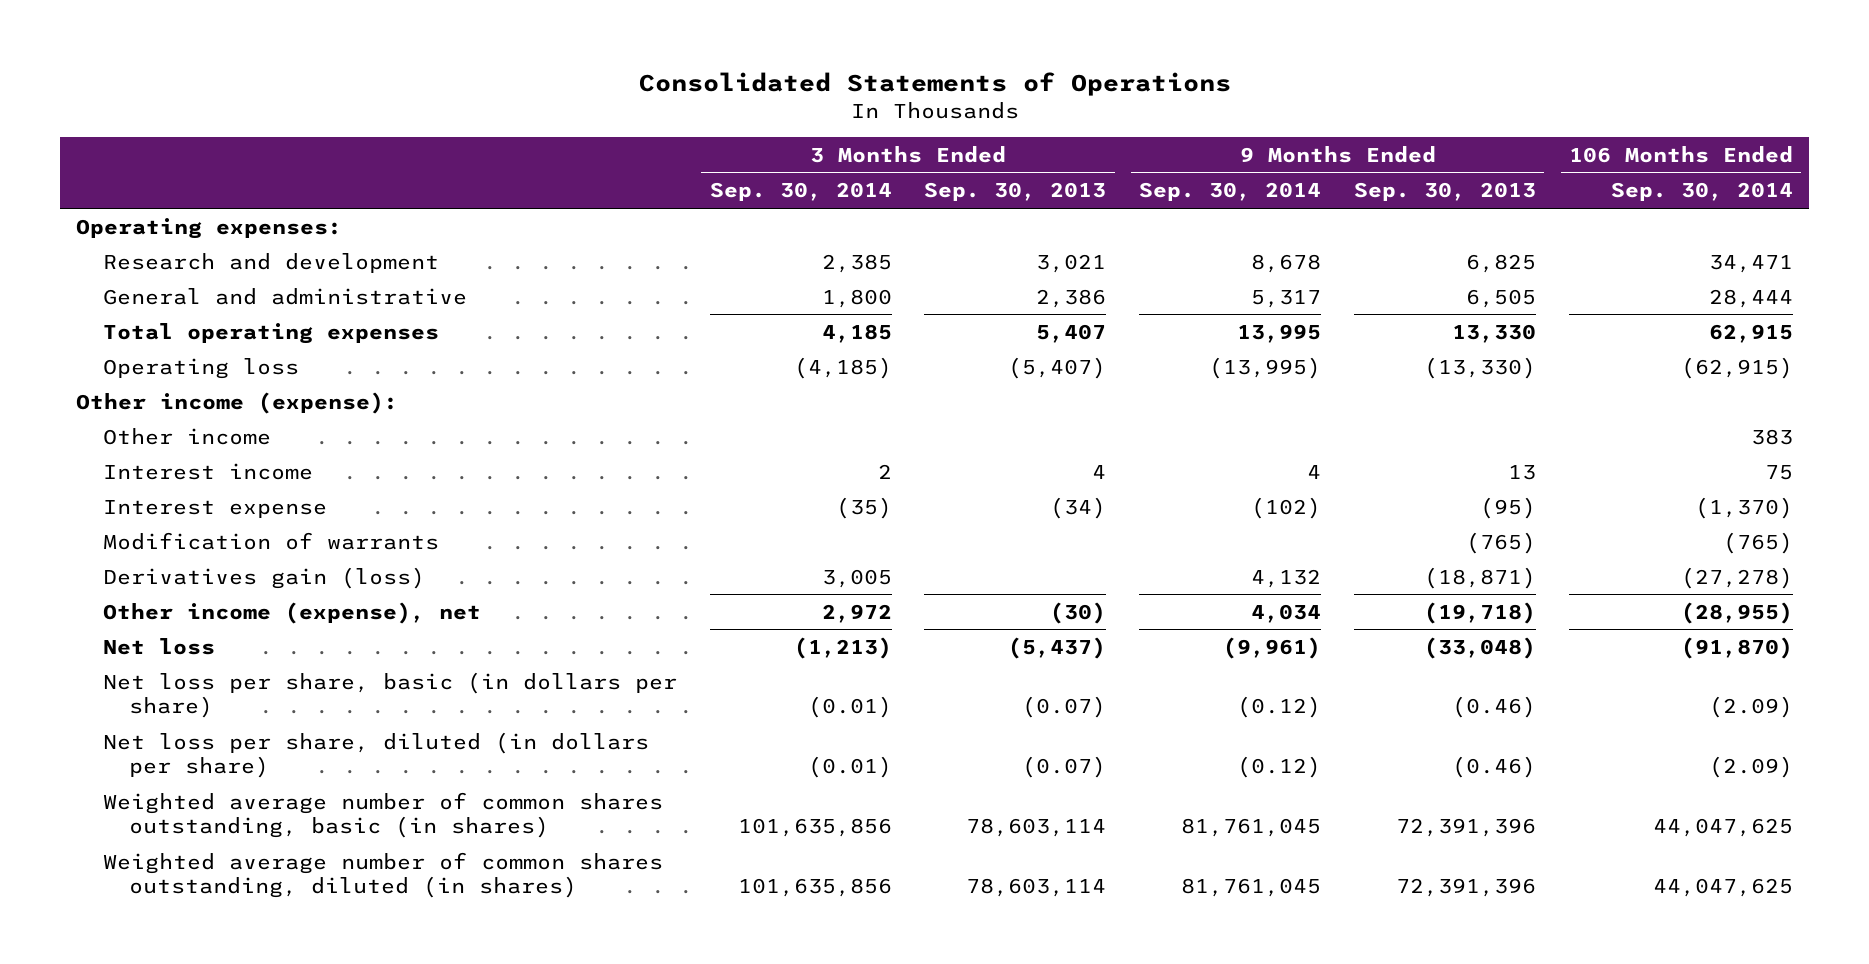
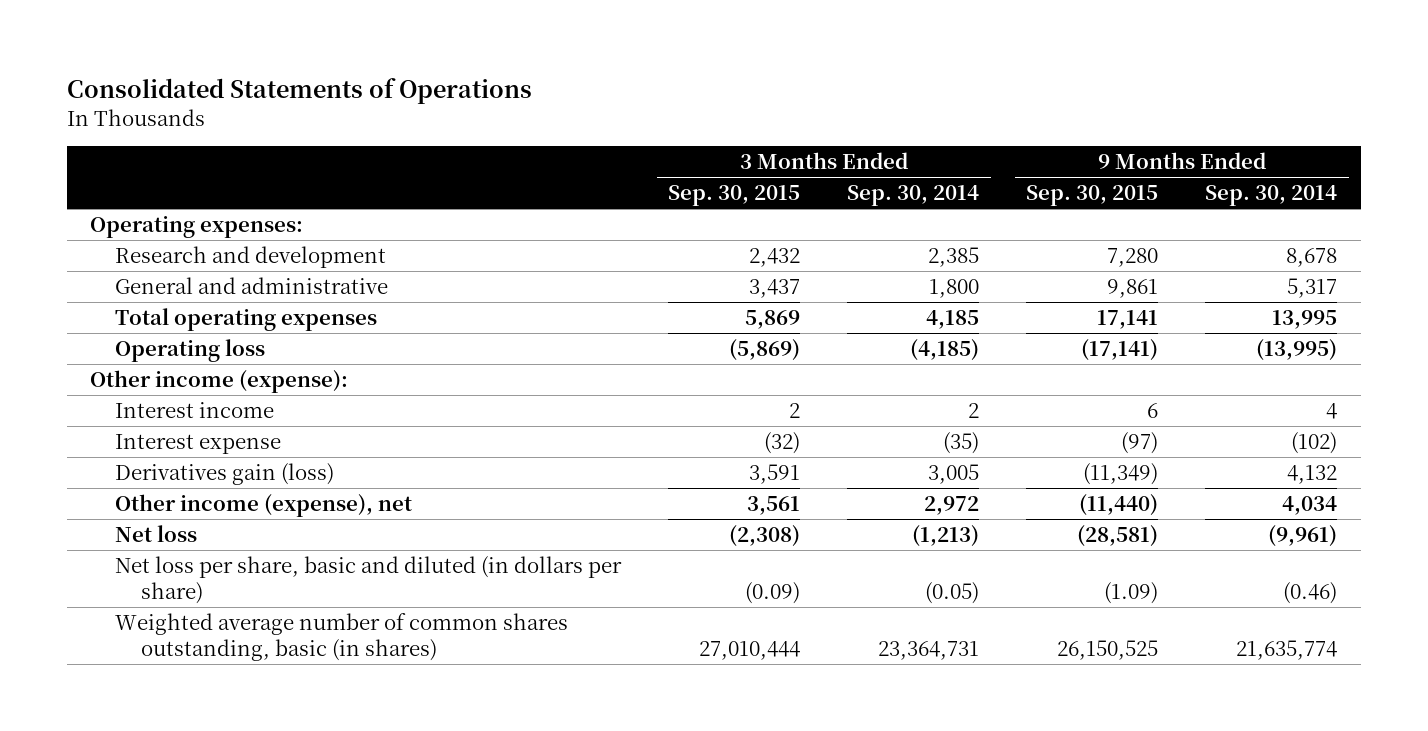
- | 3 Months Ended Sep. 30, 2014 | 3 Months Ended Sep. 30, 2013 | 9 Months Ended Sep. 30, 2014 | 9 Months Ended Sep. 30, 2013 | 106 Months Ended Sep. 30, 2014
+ | 3 Months Ended Sep. 30, 2015 | 3 Months Ended Sep. 30, 2014 | 9 Months Ended Sep. 30, 2015 | 9 Months Ended Sep. 30, 2014
- Other income | | | | | 383
- Modification of warrants | | | | (765) | (765)
- Net loss per share, basic (in dollars per share) | (0.01) | (0.07) | (0.12) | (0.46) | (2.09)
- Net loss per share, diluted (in dollars per share) | (0.01) | (0.07) | (0.12) | (0.46) | (2.09)
- Weighted average number of common shares outstanding, basic (in shares) | 101,635,856 | 78,603,114 | 81,761,045 | 72,391,396 | 44,047,625
- Weighted average number of common shares outstanding, diluted (in shares) | 101,635,856 | 78,603,114 | 81,761,045 | 72,391,396 | 44,047,625
+ Net loss per share, basic and diluted (in dollars per share) | (0.09) | (0.05) | (1.09) | (0.46)
+ Weighted average number of common shares outstanding, basic (in shares) | 27,010,444 | 23,364,731 | 26,150,525 | 21,635,774

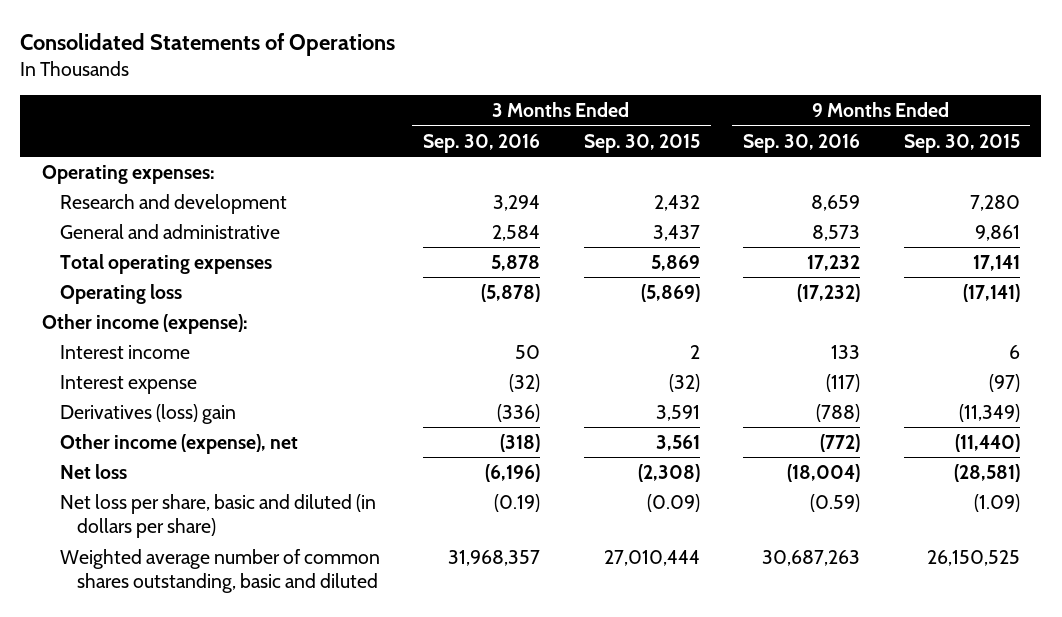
- | 3 Months Ended Sep. 30, 2015 | 3 Months Ended Sep. 30, 2014 | 9 Months Ended Sep. 30, 2015 | 9 Months Ended Sep. 30, 2014
+ | 3 Months Ended Sep. 30, 2016 | 3 Months Ended Sep. 30, 2015 | 9 Months Ended Sep. 30, 2016 | 9 Months Ended Sep. 30, 2015
- Derivatives gain (loss) | 3,591 | 3,005 | (11,349) | 4,132
+ Derivatives (loss) gain | (336) | 3,591 | (788) | (11,349)
- Weighted average number of common shares outstanding, basic (in shares) | 27,010,444 | 23,364,731 | 26,150,525 | 21,635,774
+ Weighted average number of common shares outstanding, basic and diluted | 31,968,357 | 27,010,444 | 30,687,263 | 26,150,525

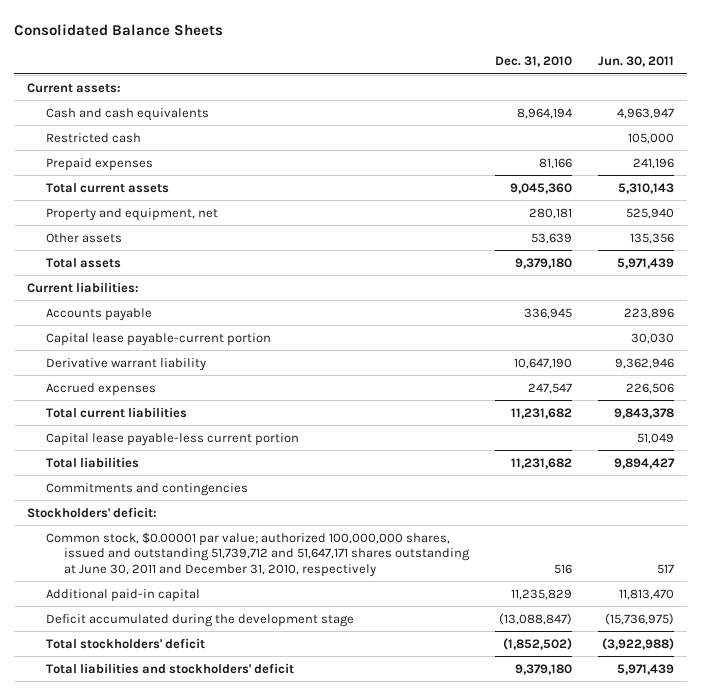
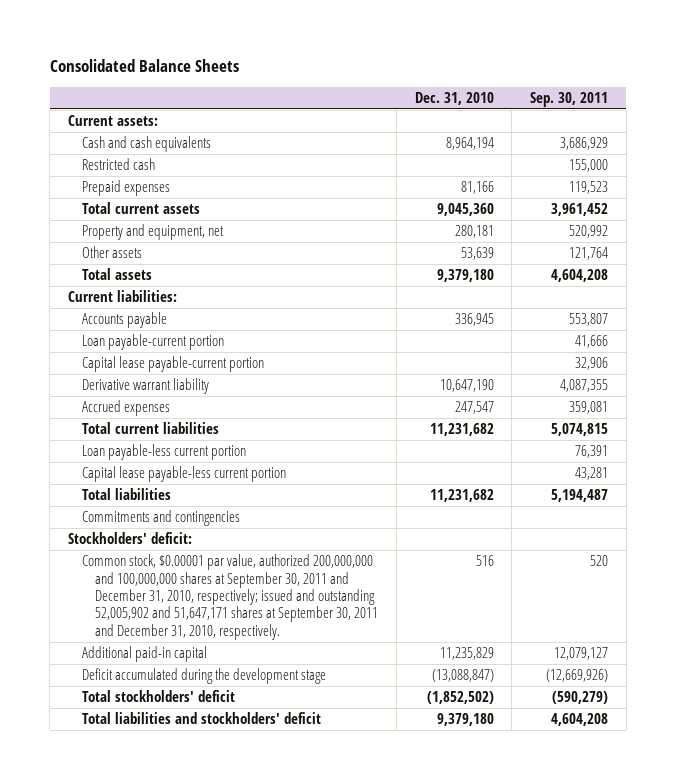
- | Dec. 31, 2010 | Jun. 30, 2011
+ | Dec. 31, 2010 | Sep. 30, 2011
+ Loan payable-current portion | | 41,666
+ Loan payable-less current portion | | 76,391
- Common stock, $0.00001 par value; authorized 100,000,000 shares, issued and outstanding 51,739,712 and 51,647,171 shares outstanding at June 30, 2011 and December 31, 2010, respectively | 516 | 517
+ Common stock, $0.00001 par value, authorized 200,000,000 and 100,000,000 shares at September 30, 2011 and December 31, 2010, respectively; issued and outstanding 52,005,902 and 51,647,171 shares at September 30, 2011 and December 31, 2010, respectively. | 516 | 520

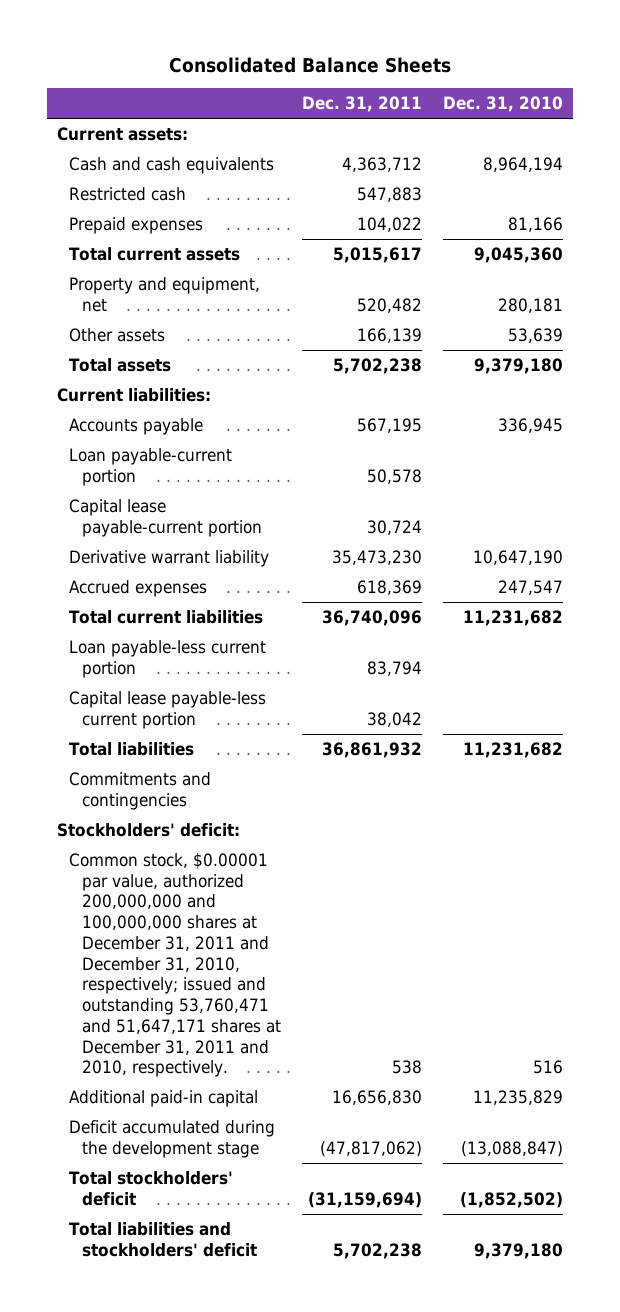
- | Dec. 31, 2010 | Sep. 30, 2011
+ | Dec. 31, 2011 | Dec. 31, 2010
- Common stock, $0.00001 par value, authorized 200,000,000 and 100,000,000 shares at September 30, 2011 and December 31, 2010, respectively; issued and outstanding 52,005,902 and 51,647,171 shares at September 30, 2011 and December 31, 2010, respectively. | 516 | 520
+ Common stock, $0.00001 par value, authorized 200,000,000 and 100,000,000 shares at December 31, 2011 and December 31, 2010, respectively; issued and outstanding 53,760,471 and 51,647,171 shares at December 31, 2011 and 2010, respectively. | 538 | 516

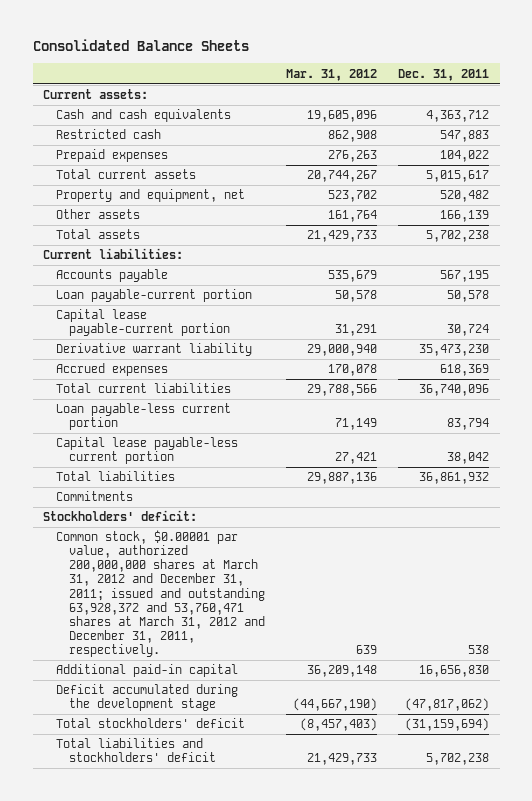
- | Dec. 31, 2011 | Dec. 31, 2010
+ | Mar. 31, 2012 | Dec. 31, 2011
- Commitments and contingencies
+ Commitments
- Common stock, $0.00001 par value, authorized 200,000,000 and 100,000,000 shares at December 31, 2011 and December 31, 2010, respectively; issued and outstanding 53,760,471 and 51,647,171 shares at December 31, 2011 and 2010, respectively. | 538 | 516
+ Common stock, $0.00001 par value, authorized 200,000,000 shares at March 31, 2012 and December 31, 2011; issued and outstanding 63,928,372 and 53,760,471 shares at March 31, 2012 and December 31, 2011, respectively. | 639 | 538

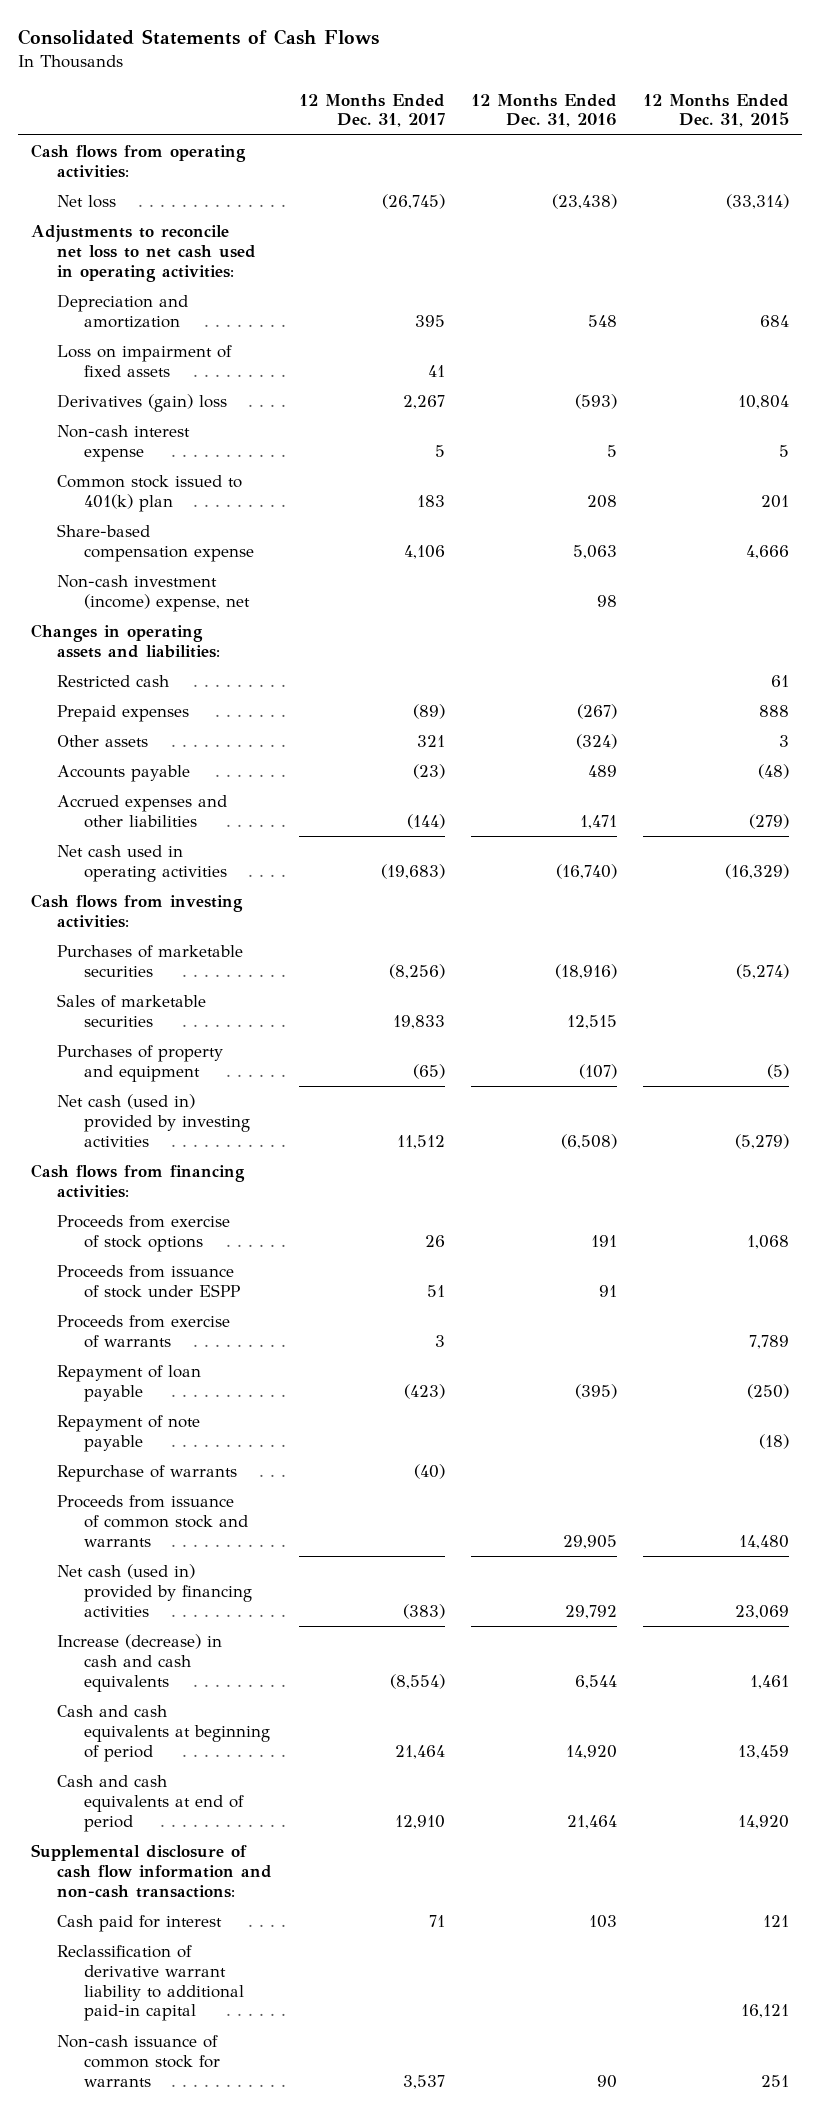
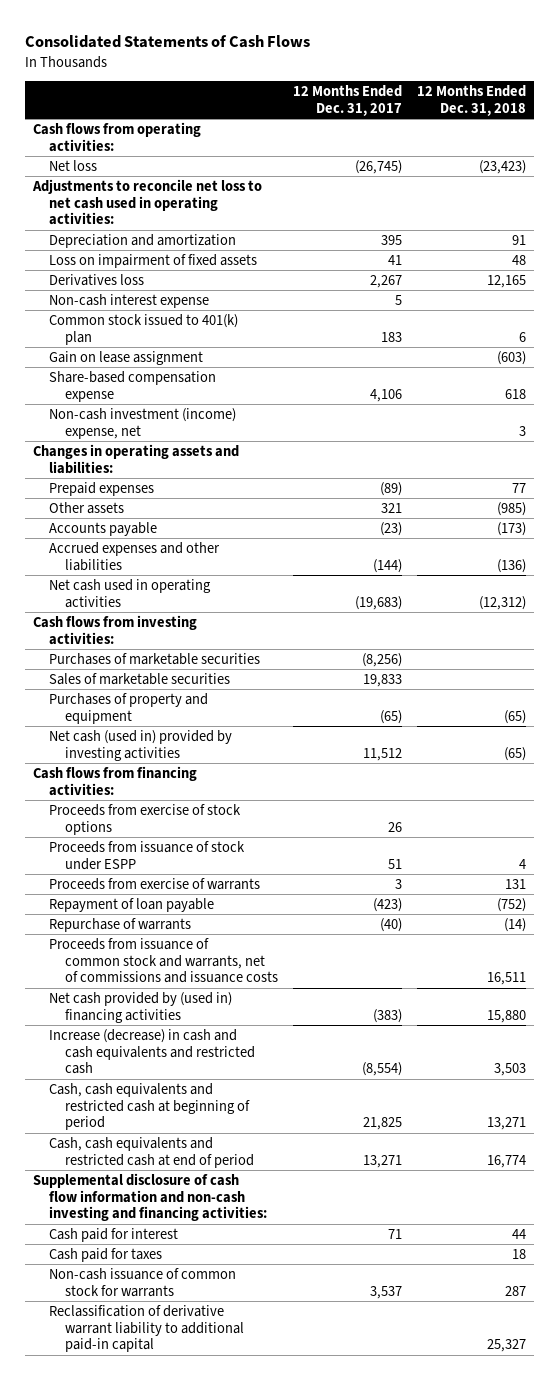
- | 12 Months Ended Dec. 31, 2017 | 12 Months Ended Dec. 31, 2016 | 12 Months Ended Dec. 31, 2015
+ | 12 Months Ended Dec. 31, 2017 | 12 Months Ended Dec. 31, 2018
- Derivatives (gain) loss | 2,267 | (593) | 10,804
+ Derivatives loss | 2,267 | 12,165
+ Gain on lease assignment | | (603)
- Restricted cash | | | 61
- Repayment of note payable | | | (18)
- Proceeds from issuance of common stock and warrants | | 29,905 | 14,480
- Net cash (used in) provided by financing activities | (383) | 29,792 | 23,069
- Increase (decrease) in cash and cash equivalents | (8,554) | 6,544 | 1,461
- Cash and cash equivalents at beginning of period | 21,464 | 14,920 | 13,459
- Cash and cash equivalents at end of period | 12,910 | 21,464 | 14,920
- Supplemental disclosure of cash flow information and non-cash transactions:
+ Proceeds from issuance of common stock and warrants, net of commissions and issuance costs | | 16,511
+ Net cash provided by (used in) financing activities | (383) | 15,880
+ Increase (decrease) in cash and cash equivalents and restricted cash | (8,554) | 3,503
+ Cash, cash equivalents and restricted cash at beginning of period | 21,825 | 13,271
+ Cash, cash equivalents and restricted cash at end of period | 13,271 | 16,774
+ Supplemental disclosure of cash flow information and non-cash investing and financing activities:
+ Cash paid for taxes | | 18
moved down: Reclassification of derivative warrant liability to additional paid-in capital | | 25,327

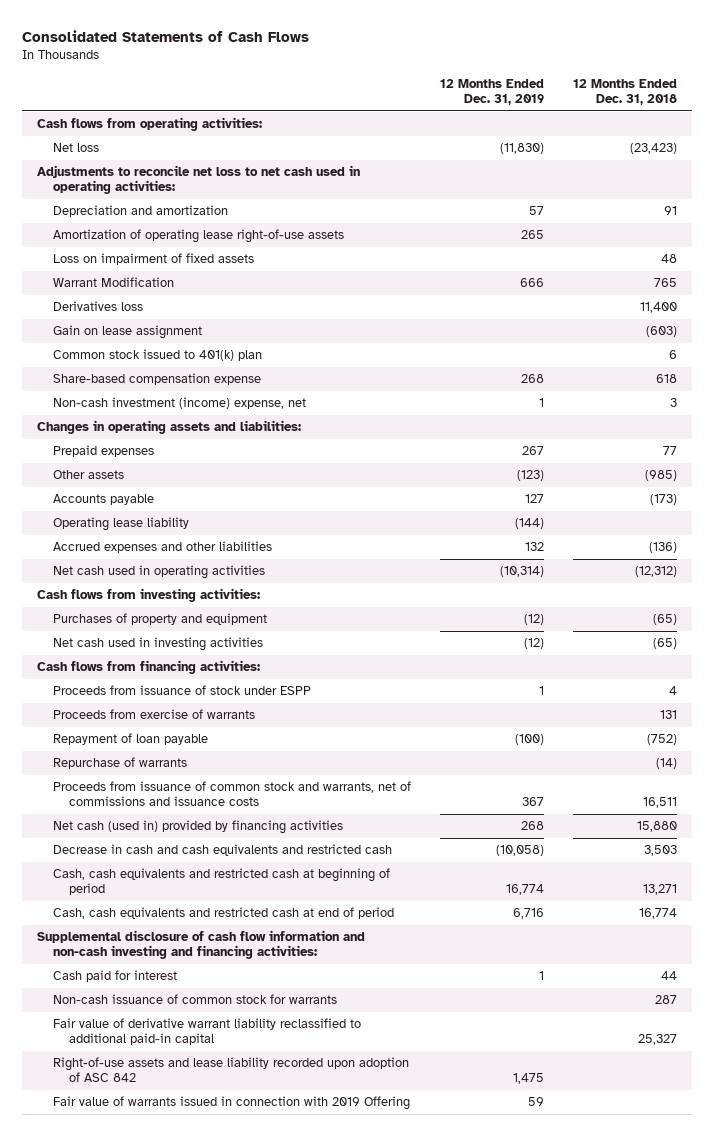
- | 12 Months Ended Dec. 31, 2017 | 12 Months Ended Dec. 31, 2018
+ | 12 Months Ended Dec. 31, 2019 | 12 Months Ended Dec. 31, 2018
+ Amortization of operating lease right-of-use assets | 265 |
- Derivatives loss | 2,267 | 12,165
- Non-cash interest expense | 5 |
+ Warrant Modification | 666 | 765
+ Derivatives loss | | 11,400
moved down: Common stock issued to 401(k) plan | | 6
+ Operating lease liability | (144) |
- Purchases of marketable securities | (8,256) |
- Sales of marketable securities | 19,833 |
- Net cash (used in) provided by investing activities | 11,512 | (65)
+ Net cash used in investing activities | (12) | (65)
- Proceeds from exercise of stock options | 26 |
- Net cash provided by (used in) financing activities | (383) | 15,880
- Increase (decrease) in cash and cash equivalents and restricted cash | (8,554) | 3,503
+ Net cash (used in) provided by financing activities | 268 | 15,880
+ Decrease in cash and cash equivalents and restricted cash | (10,058) | 3,503
- Cash paid for taxes | | 18
- Reclassification of derivative warrant liability to additional paid-in capital | | 25,327
+ Fair value of derivative warrant liability reclassified to additional paid-in capital | | 25,327
+ Right-of-use assets and lease liability recorded upon adoption of ASC 842 | 1,475 |
+ Fair value of warrants issued in connection with 2019 Offering | 59 |

